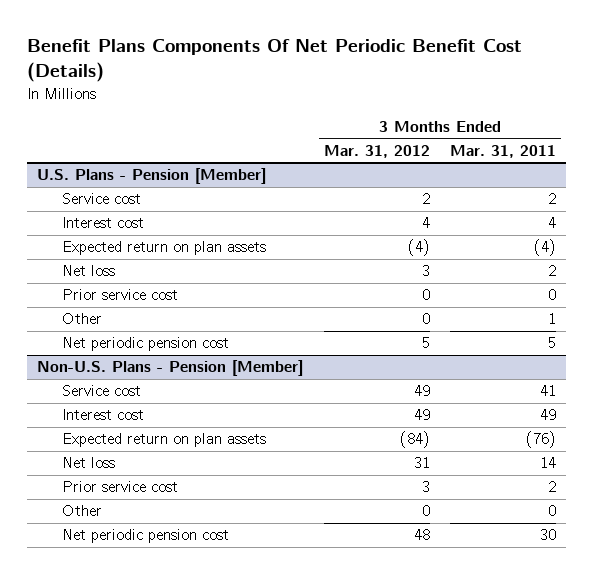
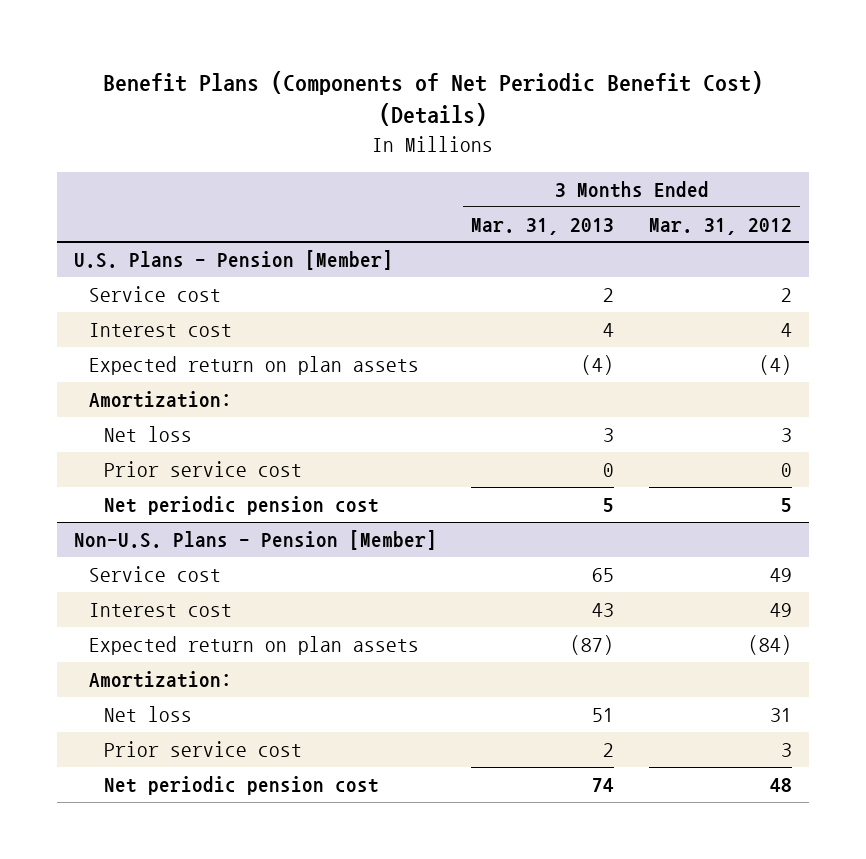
- Benefit Plans Components Of Net Periodic Benefit Cost (Details)
+ Benefit Plans (Components of Net Periodic Benefit Cost) (Details)
- | 3 Months Ended Mar. 31, 2012 | 3 Months Ended Mar. 31, 2011
+ | 3 Months Ended Mar. 31, 2013 | 3 Months Ended Mar. 31, 2012
@ U.S. Plans - Pension [Member]
+ Amortization:
- Other | 0 | 1
@ Non-U.S. Plans - Pension [Member]
+ Amortization:
- Other | 0 | 0

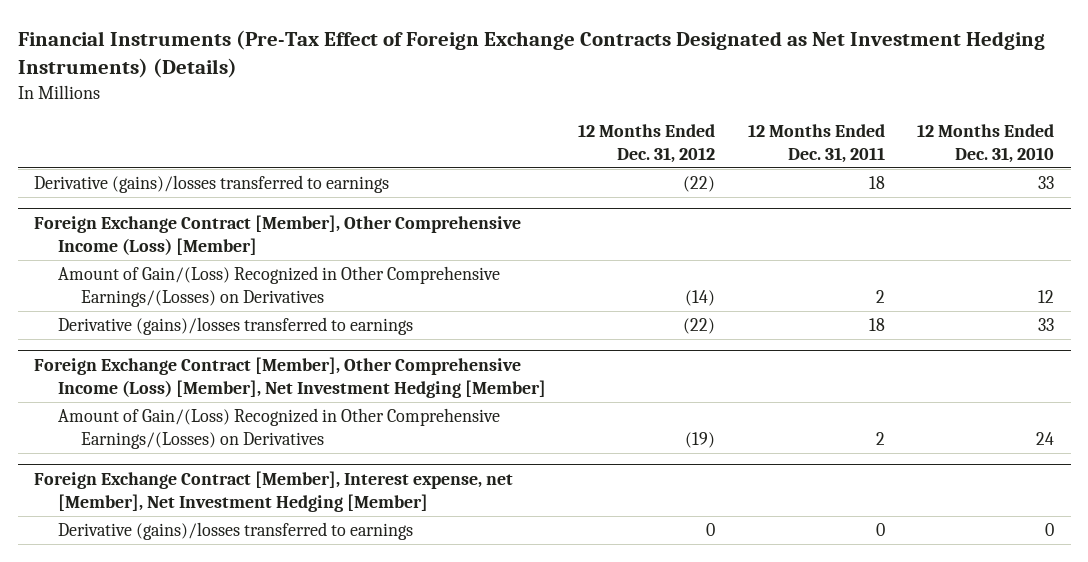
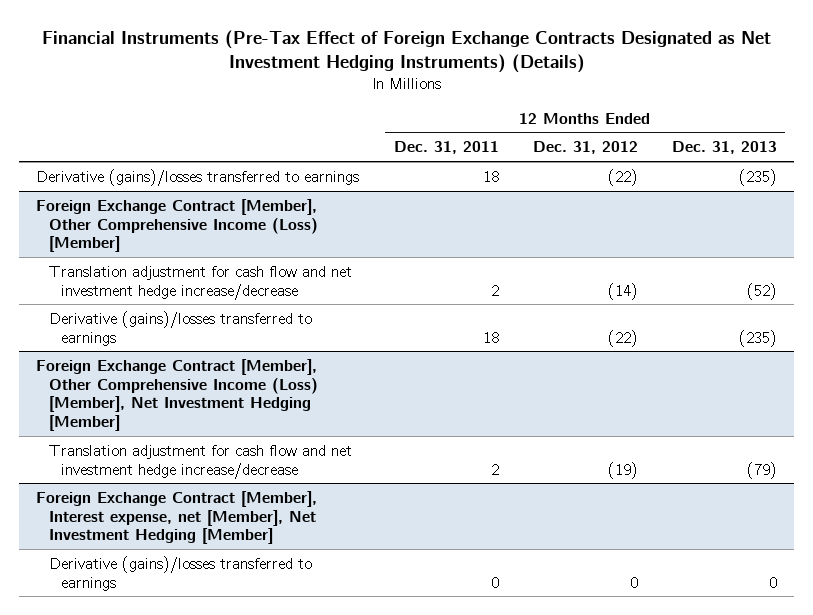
- | 12 Months Ended Dec. 31, 2012 | 12 Months Ended Dec. 31, 2011 | 12 Months Ended Dec. 31, 2010
+ | 12 Months Ended Dec. 31, 2011 | 12 Months Ended Dec. 31, 2012 | 12 Months Ended Dec. 31, 2013
@ Foreign Exchange Contract [Member], Other Comprehensive Income (Loss) [Member]
- Amount of Gain/(Loss) Recognized in Other Comprehensive Earnings/(Losses) on Derivatives | (14) | 2 | 12
+ Translation adjustment for cash flow and net investment hedge increase/decrease | 2 | (14) | (52)
@ Foreign Exchange Contract [Member], Other Comprehensive Income (Loss) [Member], Net Investment Hedging [Member]
- Amount of Gain/(Loss) Recognized in Other Comprehensive Earnings/(Losses) on Derivatives | (19) | 2 | 24
+ Translation adjustment for cash flow and net investment hedge increase/decrease | 2 | (19) | (79)

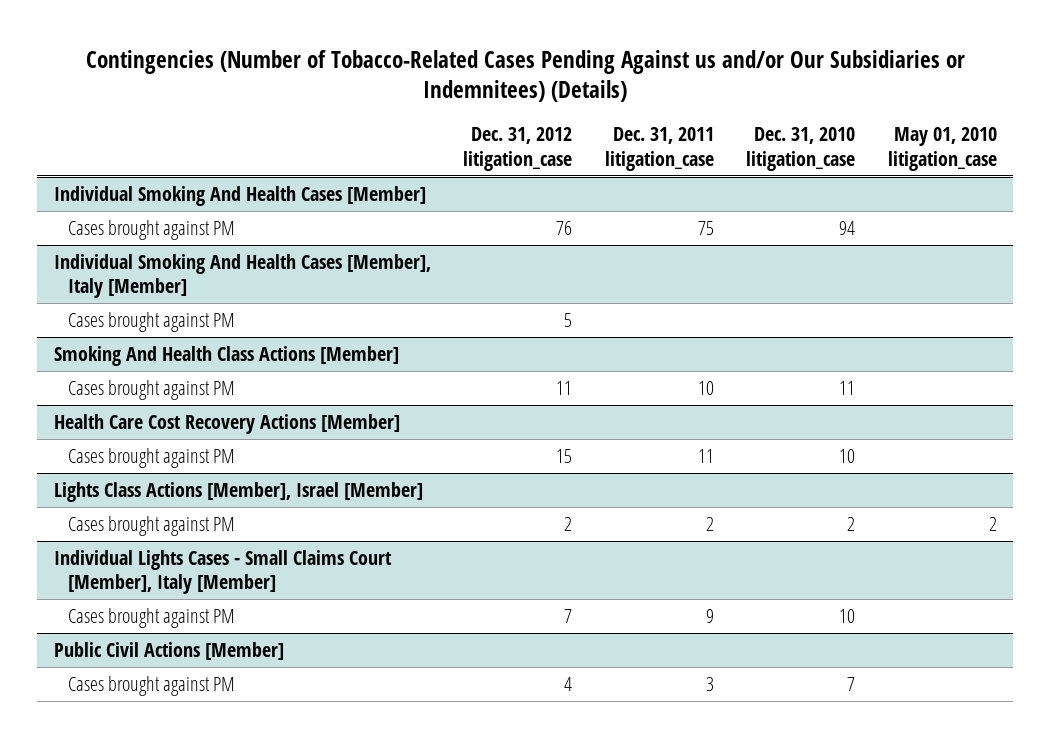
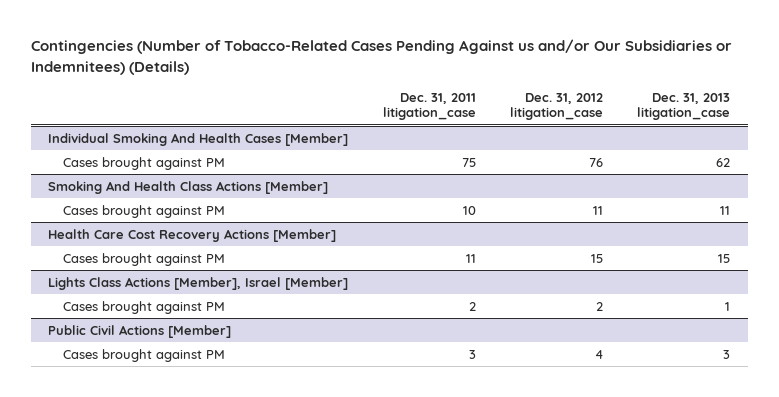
- | Dec. 31, 2012 litigation_case | Dec. 31, 2011 litigation_case | Dec. 31, 2010 litigation_case | May 01, 2010 litigation_case
+ | Dec. 31, 2011 litigation_case | Dec. 31, 2012 litigation_case | Dec. 31, 2013 litigation_case
- Individual Smoking And Health Cases [Member], Italy [Member]
- Cases brought against PM | 5 | | |
- Individual Lights Cases - Small Claims Court [Member], Italy [Member]
- Cases brought against PM | 7 | 9 | 10 |

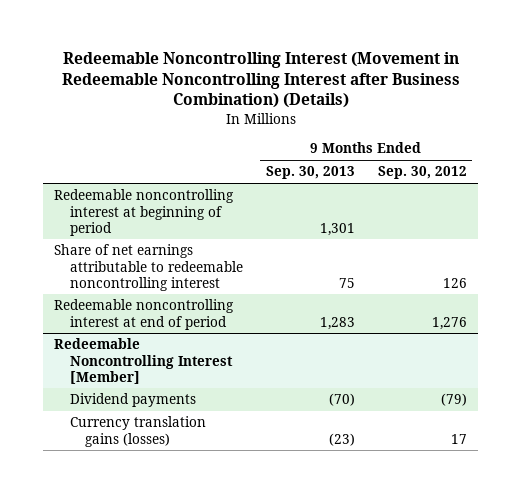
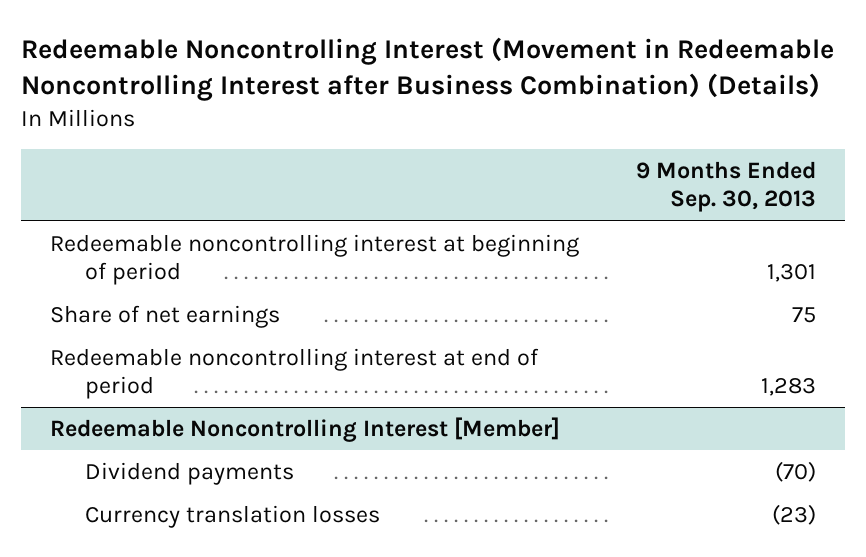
- | 9 Months Ended Sep. 30, 2013 | 9 Months Ended Sep. 30, 2012
+ | 9 Months Ended Sep. 30, 2013
- Share of net earnings attributable to redeemable noncontrolling interest | 75 | 126
+ Share of net earnings | 75
@ Redeemable Noncontrolling Interest [Member]
- Currency translation gains (losses) | (23) | 17
+ Currency translation losses | (23)

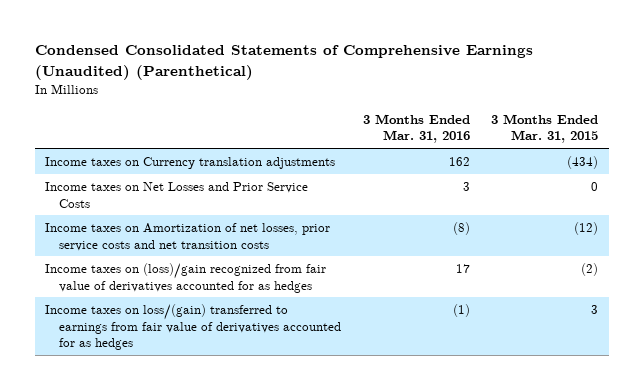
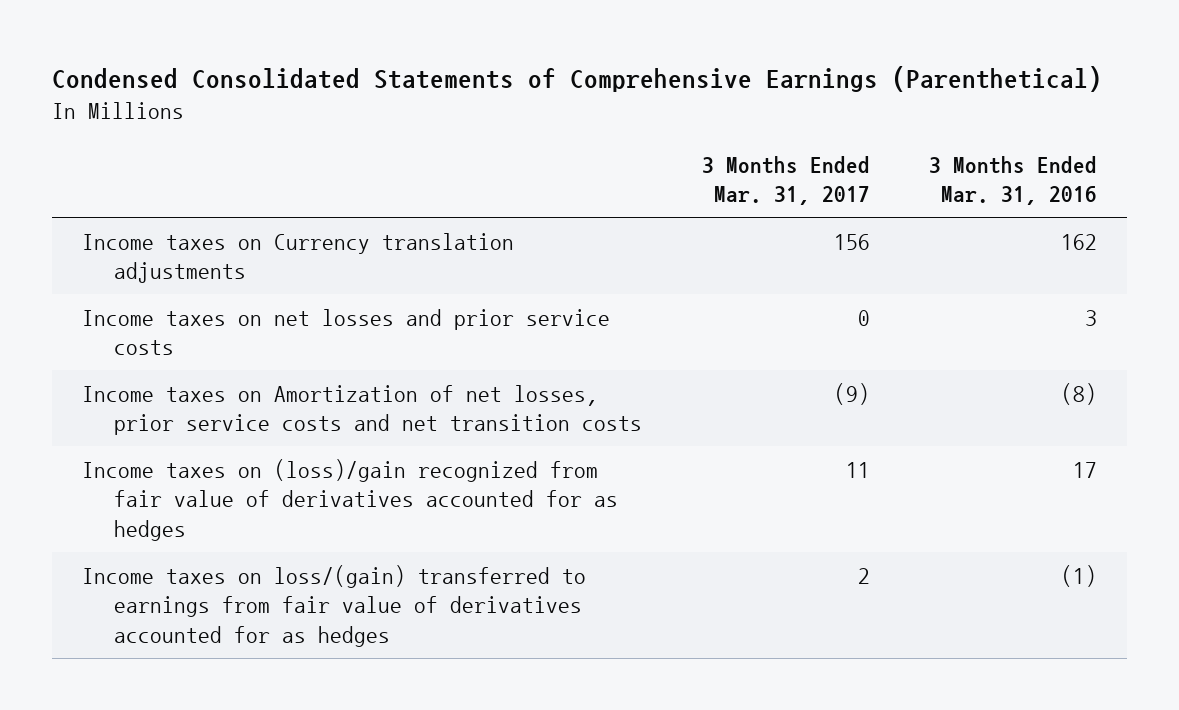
- Condensed Consolidated Statements of Comprehensive Earnings (Unaudited) (Parenthetical)
+ Condensed Consolidated Statements of Comprehensive Earnings (Parenthetical)
- | 3 Months Ended Mar. 31, 2016 | 3 Months Ended Mar. 31, 2015
+ | 3 Months Ended Mar. 31, 2017 | 3 Months Ended Mar. 31, 2016
- Income taxes on Net Losses and Prior Service Costs | 3 | 0
+ Income taxes on net losses and prior service costs | 0 | 3

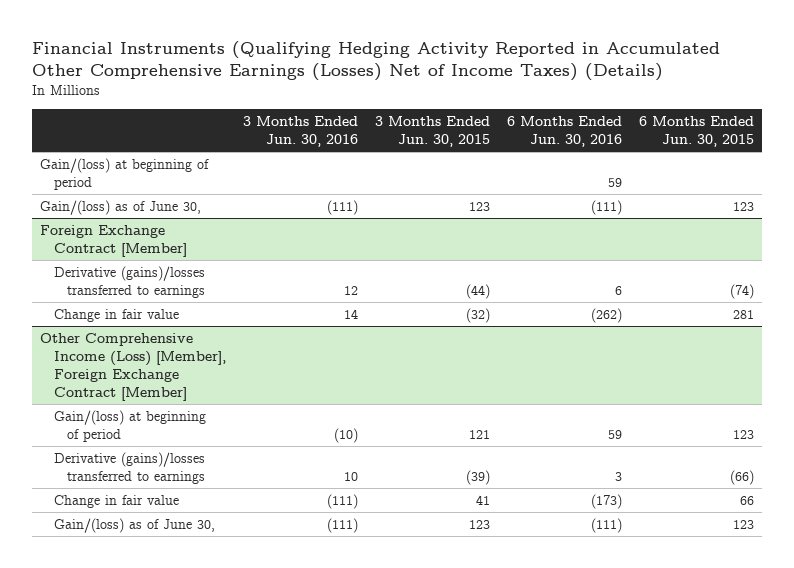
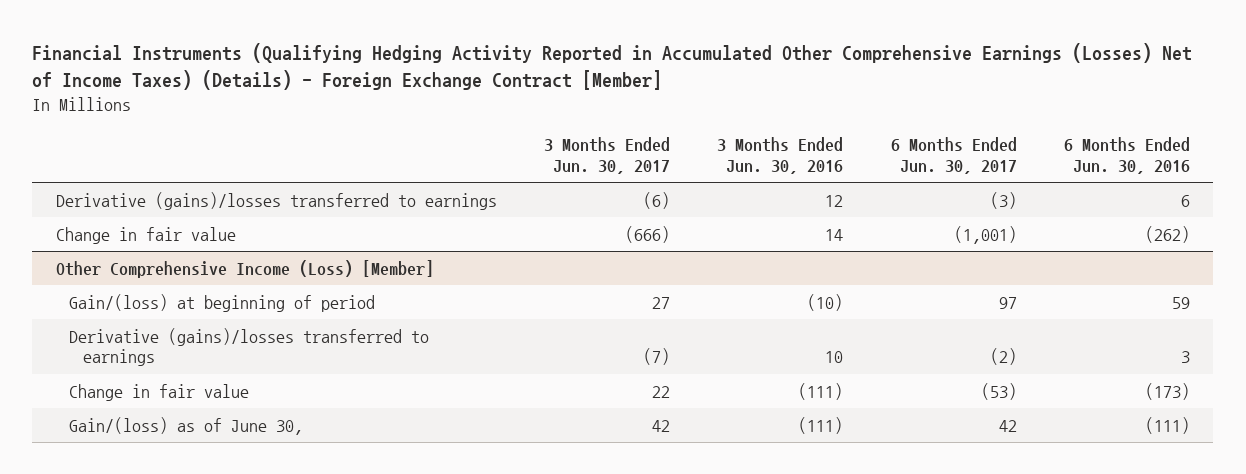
- Financial Instruments (Qualifying Hedging Activity Reported in Accumulated Other Comprehensive Earnings (Losses) Net of Income Taxes) (Details)
+ Financial Instruments (Qualifying Hedging Activity Reported in Accumulated Other Comprehensive Earnings (Losses) Net of Income Taxes) (Details) - Foreign Exchange Contract [Member]
- | 3 Months Ended Jun. 30, 2016 | 3 Months Ended Jun. 30, 2015 | 6 Months Ended Jun. 30, 2016 | 6 Months Ended Jun. 30, 2015
+ | 3 Months Ended Jun. 30, 2017 | 3 Months Ended Jun. 30, 2016 | 6 Months Ended Jun. 30, 2017 | 6 Months Ended Jun. 30, 2016
- Gain/(loss) at beginning of period | | | 59 |
- Gain/(loss) as of June 30, | (111) | 123 | (111) | 123
- Foreign Exchange Contract [Member]
- Other Comprehensive Income (Loss) [Member], Foreign Exchange Contract [Member]
+ Other Comprehensive Income (Loss) [Member]

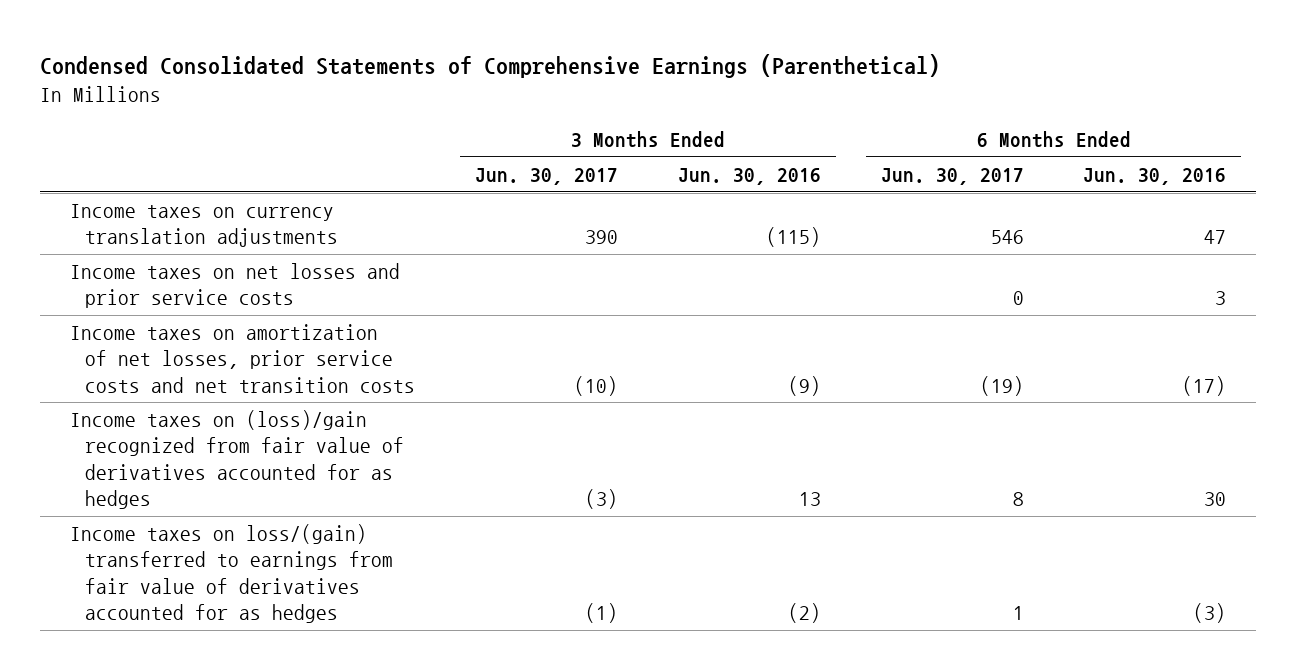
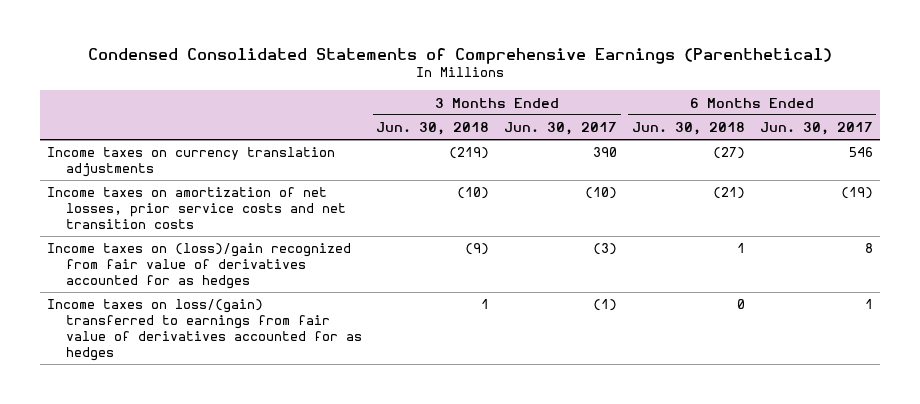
- | 3 Months Ended Jun. 30, 2017 | 3 Months Ended Jun. 30, 2016 | 6 Months Ended Jun. 30, 2017 | 6 Months Ended Jun. 30, 2016
+ | 3 Months Ended Jun. 30, 2018 | 3 Months Ended Jun. 30, 2017 | 6 Months Ended Jun. 30, 2018 | 6 Months Ended Jun. 30, 2017
- Income taxes on net losses and prior service costs | | | 0 | 3

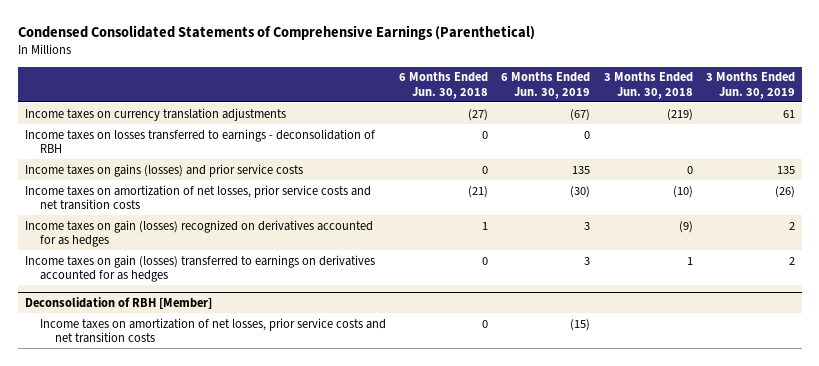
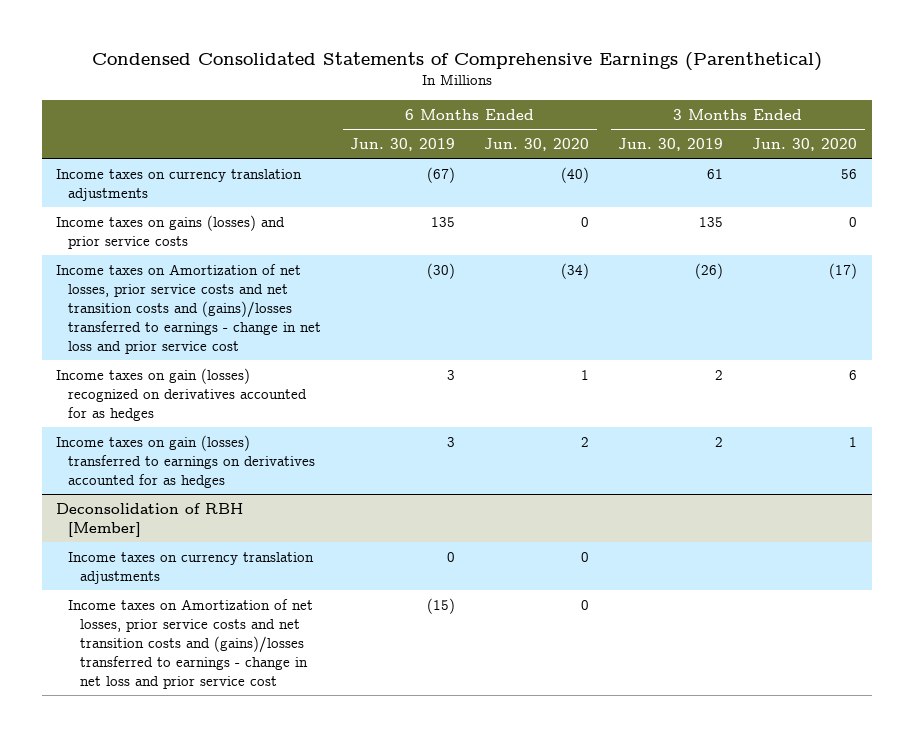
- | 6 Months Ended Jun. 30, 2018 | 6 Months Ended Jun. 30, 2019 | 3 Months Ended Jun. 30, 2018 | 3 Months Ended Jun. 30, 2019
+ | 6 Months Ended Jun. 30, 2019 | 6 Months Ended Jun. 30, 2020 | 3 Months Ended Jun. 30, 2019 | 3 Months Ended Jun. 30, 2020
- Income taxes on losses transferred to earnings - deconsolidation of RBH | 0 | 0 | |
- Income taxes on amortization of net losses, prior service costs and net transition costs | (21) | (30) | (10) | (26)
+ Income taxes on Amortization of net losses, prior service costs and net transition costs and (gains)/losses transferred to earnings - change in net loss and prior service cost | (30) | (34) | (26) | (17)
@ Deconsolidation of RBH [Member]
- Income taxes on amortization of net losses, prior service costs and net transition costs | 0 | (15) | |
+ Income taxes on currency translation adjustments | 0 | 0 | |
+ Income taxes on Amortization of net losses, prior service costs and net transition costs and (gains)/losses transferred to earnings - change in net loss and prior service cost | (15) | 0 | |

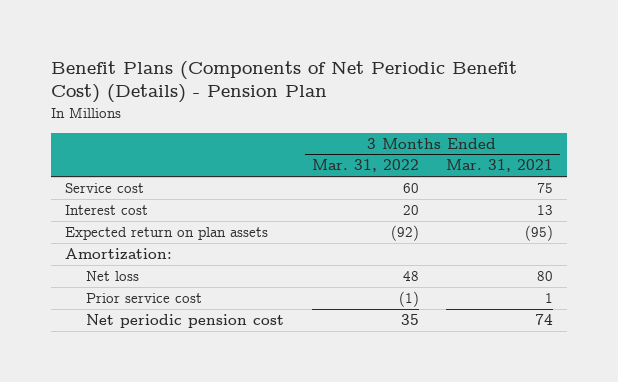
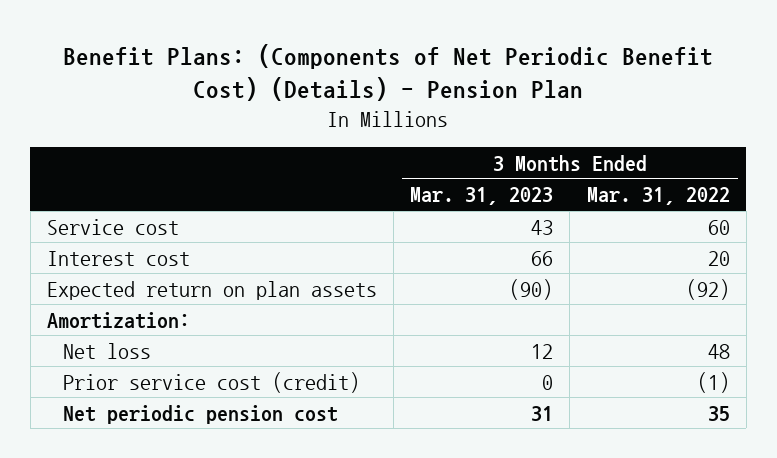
- Benefit Plans (Components of Net Periodic Benefit Cost) (Details) - Pension Plan
+ Benefit Plans: (Components of Net Periodic Benefit Cost) (Details) - Pension Plan
- | 3 Months Ended Mar. 31, 2022 | 3 Months Ended Mar. 31, 2021
+ | 3 Months Ended Mar. 31, 2023 | 3 Months Ended Mar. 31, 2022
- Prior service cost | (1) | 1
+ Prior service cost (credit) | 0 | (1)

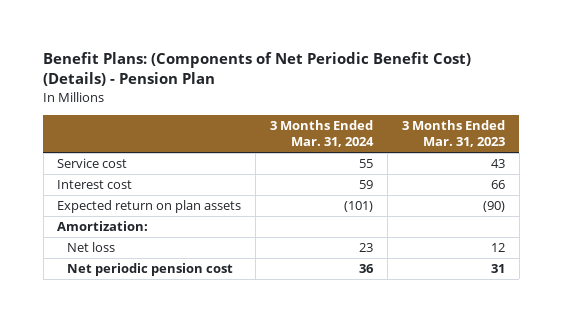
- | 3 Months Ended Mar. 31, 2023 | 3 Months Ended Mar. 31, 2022
+ | 3 Months Ended Mar. 31, 2024 | 3 Months Ended Mar. 31, 2023
- Prior service cost (credit) | 0 | (1)

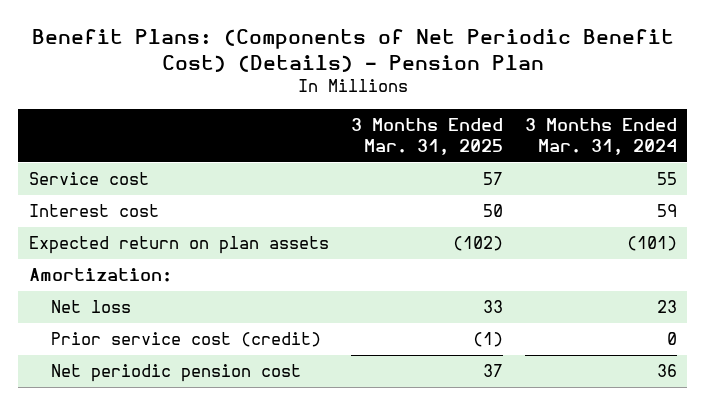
- | 3 Months Ended Mar. 31, 2024 | 3 Months Ended Mar. 31, 2023
+ | 3 Months Ended Mar. 31, 2025 | 3 Months Ended Mar. 31, 2024
+ Prior service cost (credit) | (1) | 0

